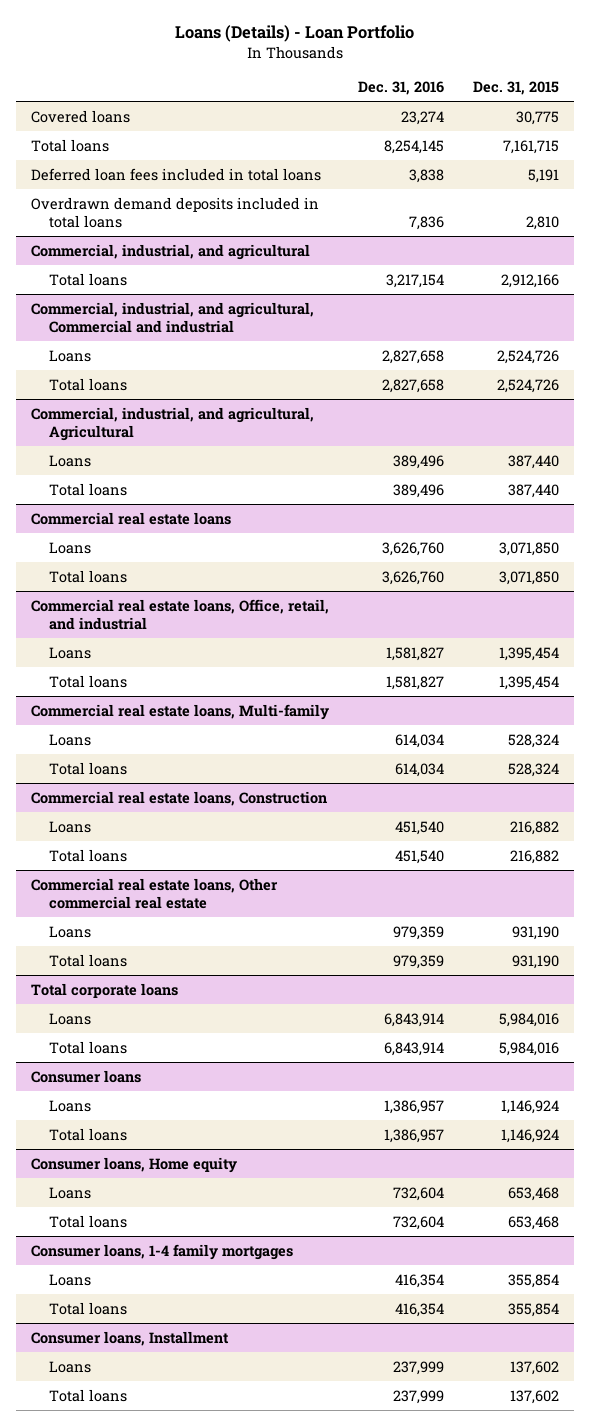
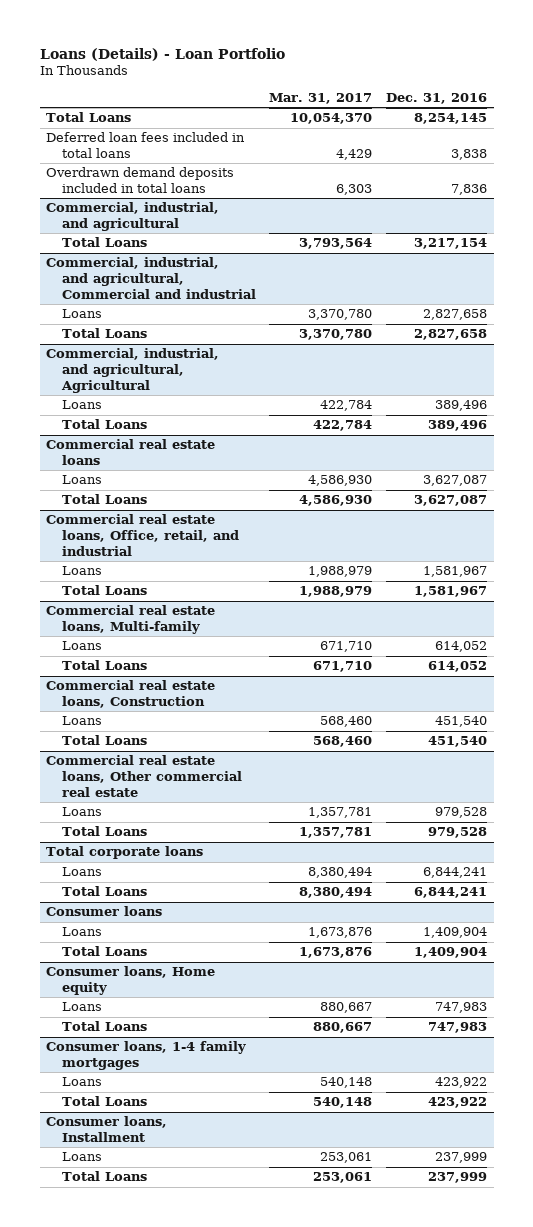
- | Dec. 31, 2016 | Dec. 31, 2015
+ | Mar. 31, 2017 | Dec. 31, 2016
- Covered loans | 23,274 | 30,775
- Total loans | 8,254,145 | 7,161,715
+ Total Loans | 10,054,370 | 8,254,145
@ Commercial, industrial, and agricultural
- Total loans | 3,217,154 | 2,912,166
+ Total Loans | 3,793,564 | 3,217,154
@ Commercial, industrial, and agricultural, Commercial and industrial
- Total loans | 2,827,658 | 2,524,726
+ Total Loans | 3,370,780 | 2,827,658
@ Commercial, industrial, and agricultural, Agricultural
- Total loans | 389,496 | 387,440
+ Total Loans | 422,784 | 389,496
@ Commercial real estate loans
- Loans | 3,626,760 | 3,071,850
- Total loans | 3,626,760 | 3,071,850
+ Loans | 4,586,930 | 3,627,087
+ Total Loans | 4,586,930 | 3,627,087
@ Commercial real estate loans, Office, retail, and industrial
- Loans | 1,581,827 | 1,395,454
- Total loans | 1,581,827 | 1,395,454
+ Loans | 1,988,979 | 1,581,967
+ Total Loans | 1,988,979 | 1,581,967
@ Commercial real estate loans, Multi-family
- Loans | 614,034 | 528,324
- Total loans | 614,034 | 528,324
+ Loans | 671,710 | 614,052
+ Total Loans | 671,710 | 614,052
@ Commercial real estate loans, Construction
- Total loans | 451,540 | 216,882
+ Total Loans | 568,460 | 451,540
@ Commercial real estate loans, Other commercial real estate
- Loans | 979,359 | 931,190
- Total loans | 979,359 | 931,190
+ Loans | 1,357,781 | 979,528
+ Total Loans | 1,357,781 | 979,528
@ Total corporate loans
- Loans | 6,843,914 | 5,984,016
- Total loans | 6,843,914 | 5,984,016
+ Loans | 8,380,494 | 6,844,241
+ Total Loans | 8,380,494 | 6,844,241
@ Consumer loans
- Loans | 1,386,957 | 1,146,924
- Total loans | 1,386,957 | 1,146,924
+ Loans | 1,673,876 | 1,409,904
+ Total Loans | 1,673,876 | 1,409,904
@ Consumer loans, Home equity
- Loans | 732,604 | 653,468
- Total loans | 732,604 | 653,468
+ Loans | 880,667 | 747,983
+ Total Loans | 880,667 | 747,983
@ Consumer loans, 1-4 family mortgages
- Loans | 416,354 | 355,854
- Total loans | 416,354 | 355,854
+ Loans | 540,148 | 423,922
+ Total Loans | 540,148 | 423,922
@ Consumer loans, Installment
- Total loans | 237,999 | 137,602
+ Total Loans | 253,061 | 237,999

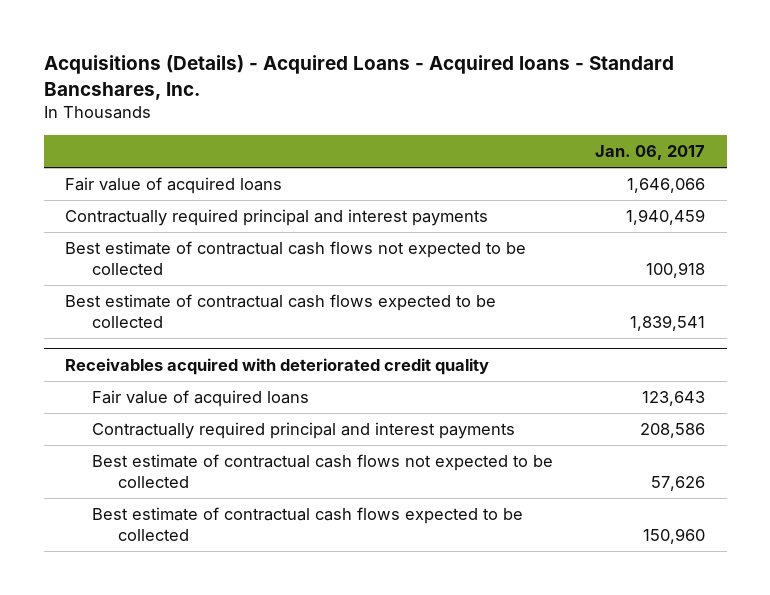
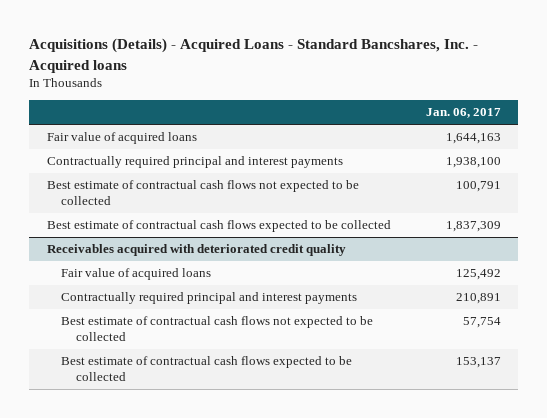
- Acquisitions (Details) - Acquired Loans - Acquired loans - Standard Bancshares, Inc.
+ Acquisitions (Details) - Acquired Loans - Standard Bancshares, Inc. - Acquired loans
- Fair value of acquired loans | 1,646,066
- Contractually required principal and interest payments | 1,940,459
- Best estimate of contractual cash flows not expected to be collected | 100,918
- Best estimate of contractual cash flows expected to be collected | 1,839,541
+ Fair value of acquired loans | 1,644,163
+ Contractually required principal and interest payments | 1,938,100
+ Best estimate of contractual cash flows not expected to be collected | 100,791
+ Best estimate of contractual cash flows expected to be collected | 1,837,309
@ Receivables acquired with deteriorated credit quality
- Fair value of acquired loans | 123,643
- Contractually required principal and interest payments | 208,586
- Best estimate of contractual cash flows not expected to be collected | 57,626
- Best estimate of contractual cash flows expected to be collected | 150,960
+ Fair value of acquired loans | 125,492
+ Contractually required principal and interest payments | 210,891
+ Best estimate of contractual cash flows not expected to be collected | 57,754
+ Best estimate of contractual cash flows expected to be collected | 153,137

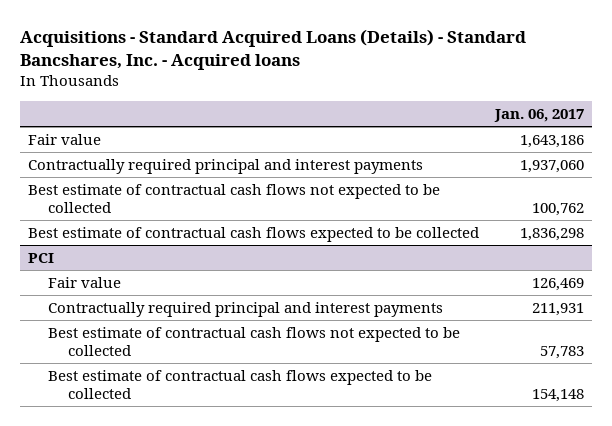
- Acquisitions (Details) - Acquired Loans - Standard Bancshares, Inc. - Acquired loans
+ Acquisitions - Standard Acquired Loans (Details) - Standard Bancshares, Inc. - Acquired loans
- Fair value of acquired loans | 1,644,163
- Contractually required principal and interest payments | 1,938,100
- Best estimate of contractual cash flows not expected to be collected | 100,791
- Best estimate of contractual cash flows expected to be collected | 1,837,309
- Receivables acquired with deteriorated credit quality
- Fair value of acquired loans | 125,492
- Contractually required principal and interest payments | 210,891
- Best estimate of contractual cash flows not expected to be collected | 57,754
- Best estimate of contractual cash flows expected to be collected | 153,137
+ Fair value | 1,643,186
+ Contractually required principal and interest payments | 1,937,060
+ Best estimate of contractual cash flows not expected to be collected | 100,762
+ Best estimate of contractual cash flows expected to be collected | 1,836,298
+ PCI
+ Fair value | 126,469
+ Contractually required principal and interest payments | 211,931
+ Best estimate of contractual cash flows not expected to be collected | 57,783
+ Best estimate of contractual cash flows expected to be collected | 154,148

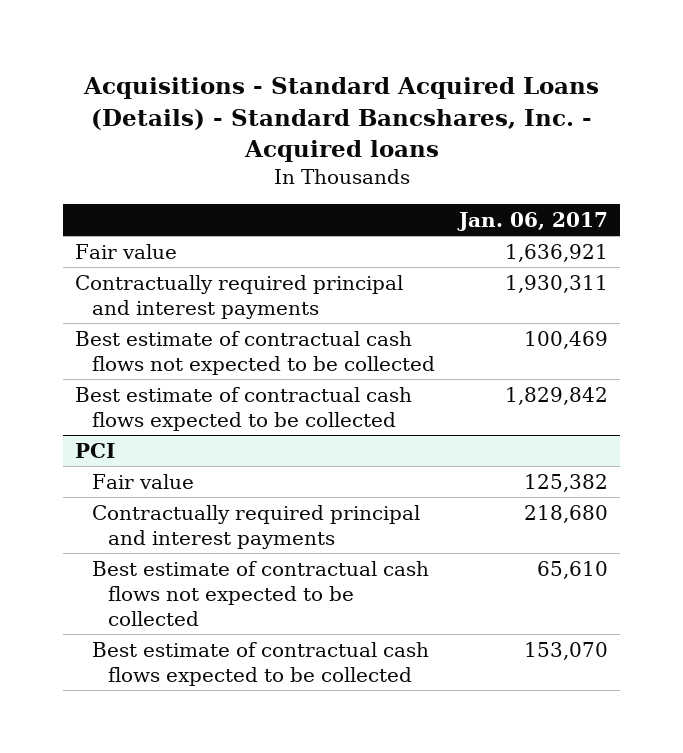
- Fair value | 1,643,186
- Contractually required principal and interest payments | 1,937,060
- Best estimate of contractual cash flows not expected to be collected | 100,762
- Best estimate of contractual cash flows expected to be collected | 1,836,298
+ Fair value | 1,636,921
+ Contractually required principal and interest payments | 1,930,311
+ Best estimate of contractual cash flows not expected to be collected | 100,469
+ Best estimate of contractual cash flows expected to be collected | 1,829,842
@ PCI
- Fair value | 126,469
- Contractually required principal and interest payments | 211,931
- Best estimate of contractual cash flows not expected to be collected | 57,783
- Best estimate of contractual cash flows expected to be collected | 154,148
+ Fair value | 125,382
+ Contractually required principal and interest payments | 218,680
+ Best estimate of contractual cash flows not expected to be collected | 65,610
+ Best estimate of contractual cash flows expected to be collected | 153,070

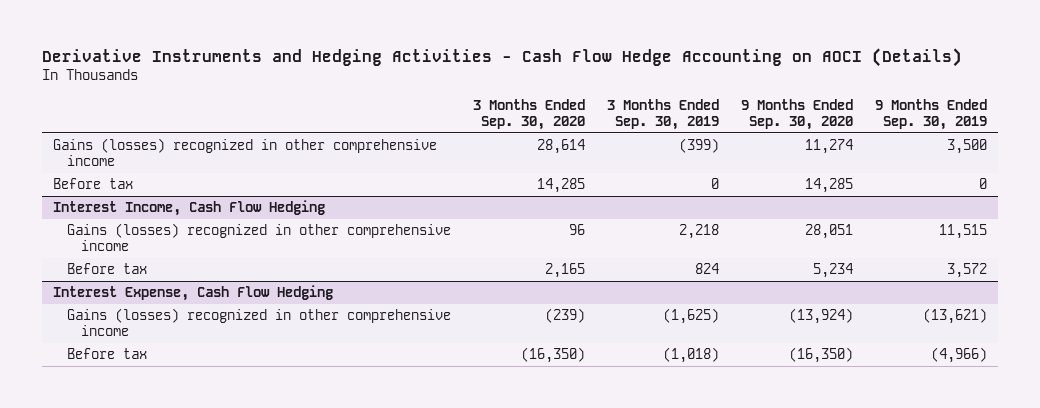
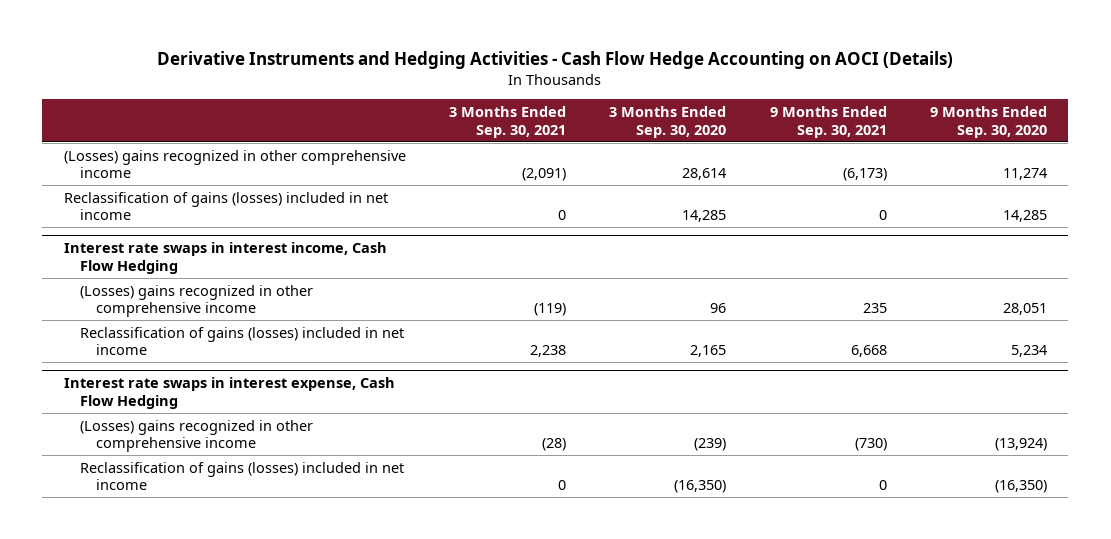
- | 3 Months Ended Sep. 30, 2020 | 3 Months Ended Sep. 30, 2019 | 9 Months Ended Sep. 30, 2020 | 9 Months Ended Sep. 30, 2019
+ | 3 Months Ended Sep. 30, 2021 | 3 Months Ended Sep. 30, 2020 | 9 Months Ended Sep. 30, 2021 | 9 Months Ended Sep. 30, 2020
- Gains (losses) recognized in other comprehensive income | 28,614 | (399) | 11,274 | 3,500
- Before tax | 14,285 | 0 | 14,285 | 0
- Interest Income, Cash Flow Hedging
- Gains (losses) recognized in other comprehensive income | 96 | 2,218 | 28,051 | 11,515
- Before tax | 2,165 | 824 | 5,234 | 3,572
- Interest Expense, Cash Flow Hedging
- Gains (losses) recognized in other comprehensive income | (239) | (1,625) | (13,924) | (13,621)
- Before tax | (16,350) | (1,018) | (16,350) | (4,966)
+ (Losses) gains recognized in other comprehensive income | (2,091) | 28,614 | (6,173) | 11,274
+ Reclassification of gains (losses) included in net income | 0 | 14,285 | 0 | 14,285
+ Interest rate swaps in interest income, Cash Flow Hedging
+ (Losses) gains recognized in other comprehensive income | (119) | 96 | 235 | 28,051
+ Reclassification of gains (losses) included in net income | 2,238 | 2,165 | 6,668 | 5,234
+ Interest rate swaps in interest expense, Cash Flow Hedging
+ (Losses) gains recognized in other comprehensive income | (28) | (239) | (730) | (13,924)
+ Reclassification of gains (losses) included in net income | 0 | (16,350) | 0 | (16,350)

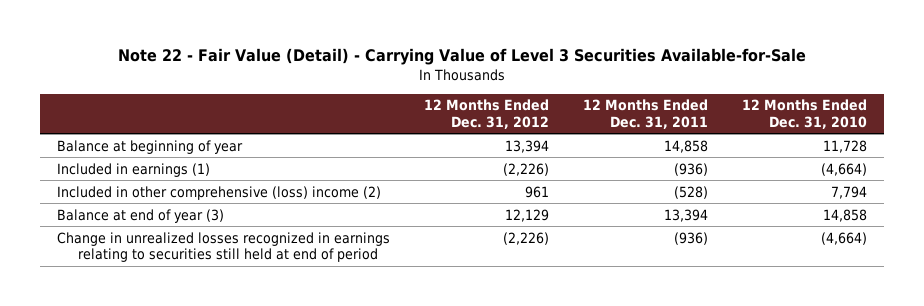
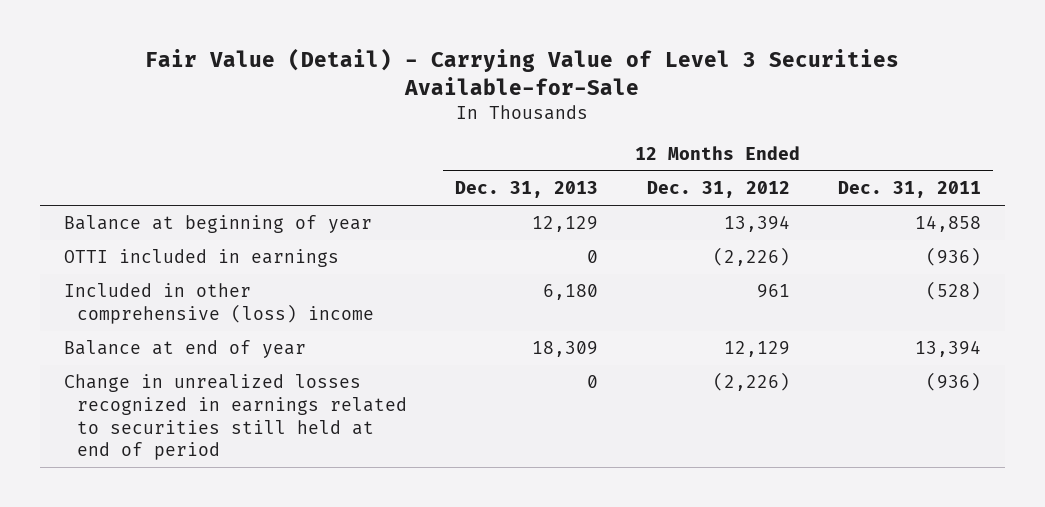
- Note 22 - Fair Value (Detail) - Carrying Value of Level 3 Securities Available-for-Sale
+ Fair Value (Detail) - Carrying Value of Level 3 Securities Available-for-Sale
- | 12 Months Ended Dec. 31, 2012 | 12 Months Ended Dec. 31, 2011 | 12 Months Ended Dec. 31, 2010
+ | 12 Months Ended Dec. 31, 2013 | 12 Months Ended Dec. 31, 2012 | 12 Months Ended Dec. 31, 2011
- Included in earnings (1) | (2,226) | (936) | (4,664)
- Included in other comprehensive (loss) income (2) | 961 | (528) | 7,794
- Balance at end of year (3) | 12,129 | 13,394 | 14,858
- Change in unrealized losses recognized in earnings relating to securities still held at end of period | (2,226) | (936) | (4,664)
+ OTTI included in earnings | 0 | (2,226) | (936)
+ Included in other comprehensive (loss) income | 6,180 | 961 | (528)
+ Balance at end of year | 18,309 | 12,129 | 13,394
+ Change in unrealized losses recognized in earnings related to securities still held at end of period | 0 | (2,226) | (936)

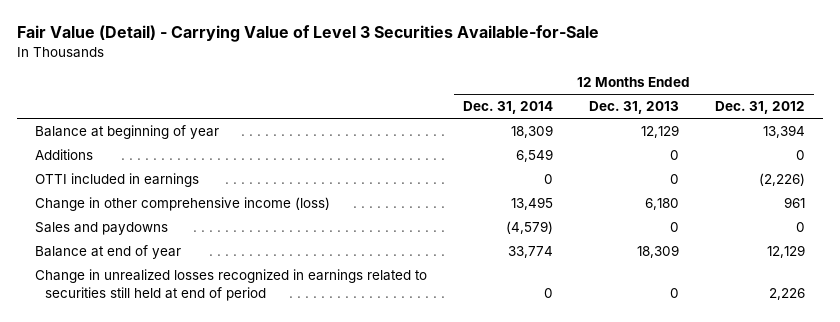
- | 12 Months Ended Dec. 31, 2013 | 12 Months Ended Dec. 31, 2012 | 12 Months Ended Dec. 31, 2011
+ | 12 Months Ended Dec. 31, 2014 | 12 Months Ended Dec. 31, 2013 | 12 Months Ended Dec. 31, 2012
+ Additions | 6,549 | 0 | 0
- Included in other comprehensive (loss) income | 6,180 | 961 | (528)
+ Change in other comprehensive income (loss) | 13,495 | 6,180 | 961
+ Sales and paydowns | (4,579) | 0 | 0
- Change in unrealized losses recognized in earnings related to securities still held at end of period | 0 | (2,226) | (936)
+ Change in unrealized losses recognized in earnings related to securities still held at end of period | 0 | 0 | 2,226

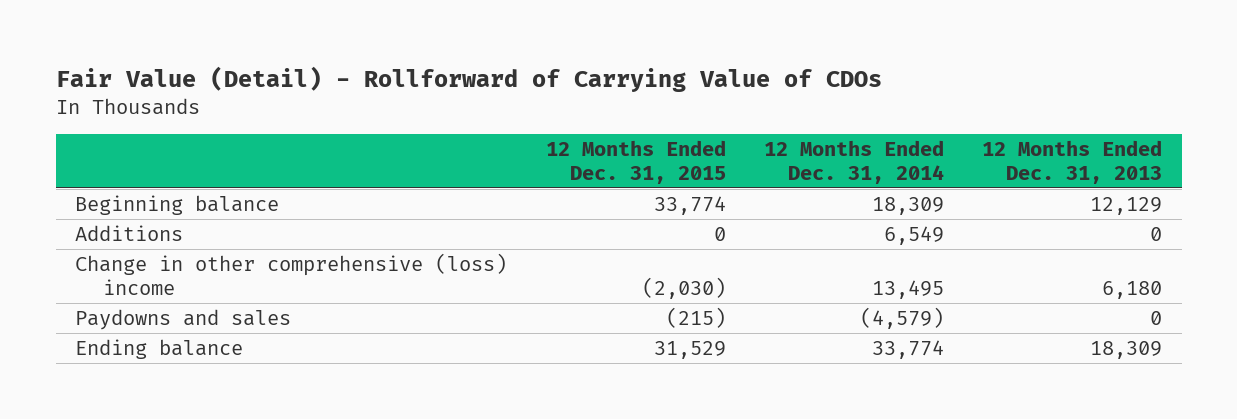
- Fair Value (Detail) - Carrying Value of Level 3 Securities Available-for-Sale
+ Fair Value (Detail) - Rollforward of Carrying Value of CDOs
- | 12 Months Ended Dec. 31, 2014 | 12 Months Ended Dec. 31, 2013 | 12 Months Ended Dec. 31, 2012
+ | 12 Months Ended Dec. 31, 2015 | 12 Months Ended Dec. 31, 2014 | 12 Months Ended Dec. 31, 2013
- Balance at beginning of year | 18,309 | 12,129 | 13,394
+ Beginning balance | 33,774 | 18,309 | 12,129
- OTTI included in earnings | 0 | 0 | (2,226)
- Change in other comprehensive income (loss) | 13,495 | 6,180 | 961
- Sales and paydowns | (4,579) | 0 | 0
- Balance at end of year | 33,774 | 18,309 | 12,129
- Change in unrealized losses recognized in earnings related to securities still held at end of period | 0 | 0 | 2,226
+ Change in other comprehensive (loss) income | (2,030) | 13,495 | 6,180
+ Paydowns and sales | (215) | (4,579) | 0
+ Ending balance | 31,529 | 33,774 | 18,309

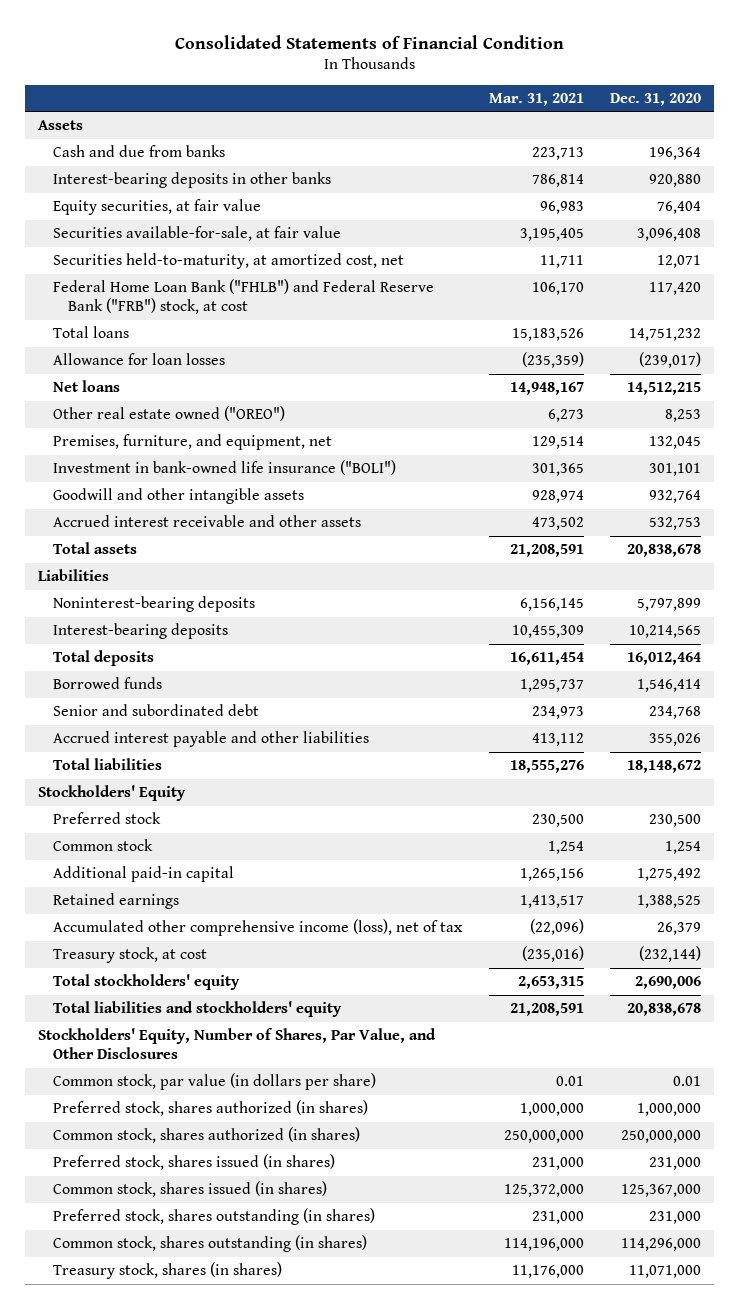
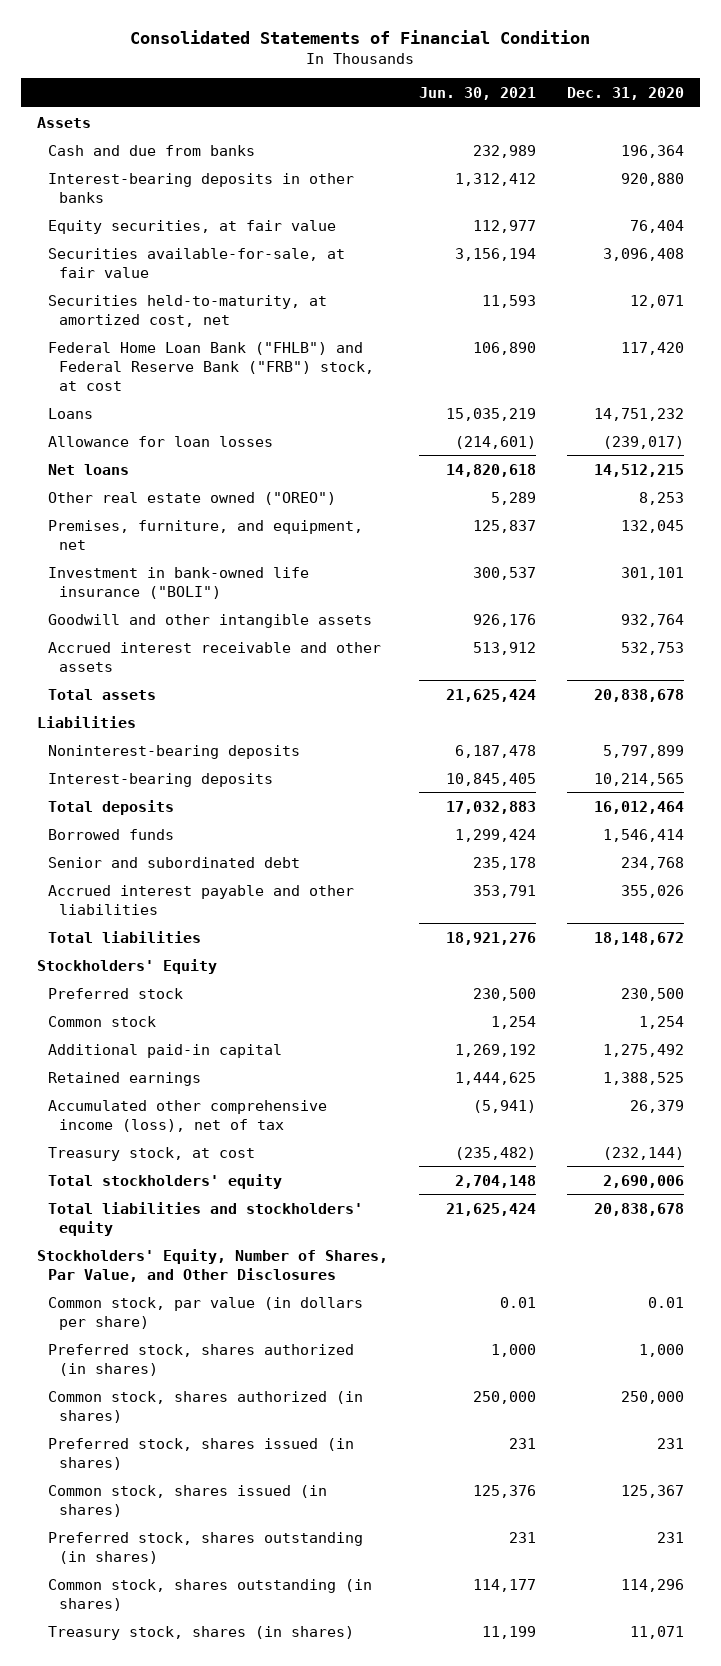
- | Mar. 31, 2021 | Dec. 31, 2020
+ | Jun. 30, 2021 | Dec. 31, 2020
- Total loans | 15,183,526 | 14,751,232
+ Loans | 15,035,219 | 14,751,232
- Preferred stock, shares authorized (in shares) | 1,000,000 | 1,000,000
- Common stock, shares authorized (in shares) | 250,000,000 | 250,000,000
- Preferred stock, shares issued (in shares) | 231,000 | 231,000
- Common stock, shares issued (in shares) | 125,372,000 | 125,367,000
- Preferred stock, shares outstanding (in shares) | 231,000 | 231,000
- Common stock, shares outstanding (in shares) | 114,196,000 | 114,296,000
- Treasury stock, shares (in shares) | 11,176,000 | 11,071,000
+ Preferred stock, shares authorized (in shares) | 1,000 | 1,000
+ Common stock, shares authorized (in shares) | 250,000 | 250,000
+ Preferred stock, shares issued (in shares) | 231 | 231
+ Common stock, shares issued (in shares) | 125,376 | 125,367
+ Preferred stock, shares outstanding (in shares) | 231 | 231
+ Common stock, shares outstanding (in shares) | 114,177 | 114,296
+ Treasury stock, shares (in shares) | 11,199 | 11,071

